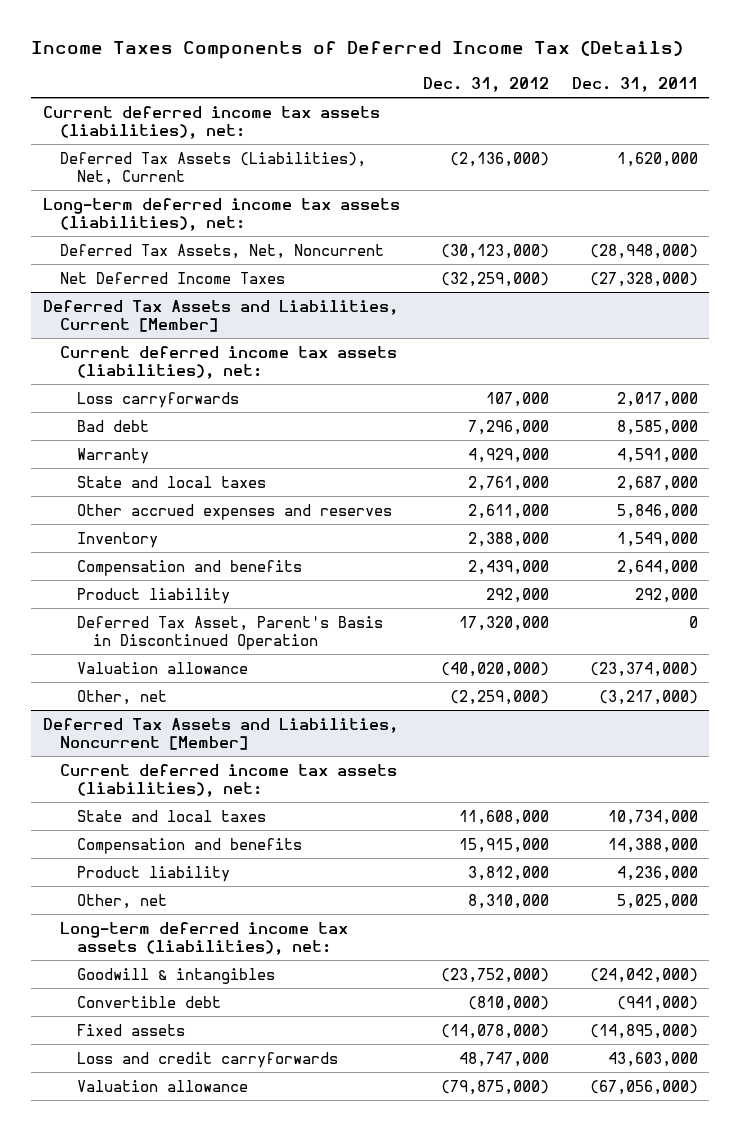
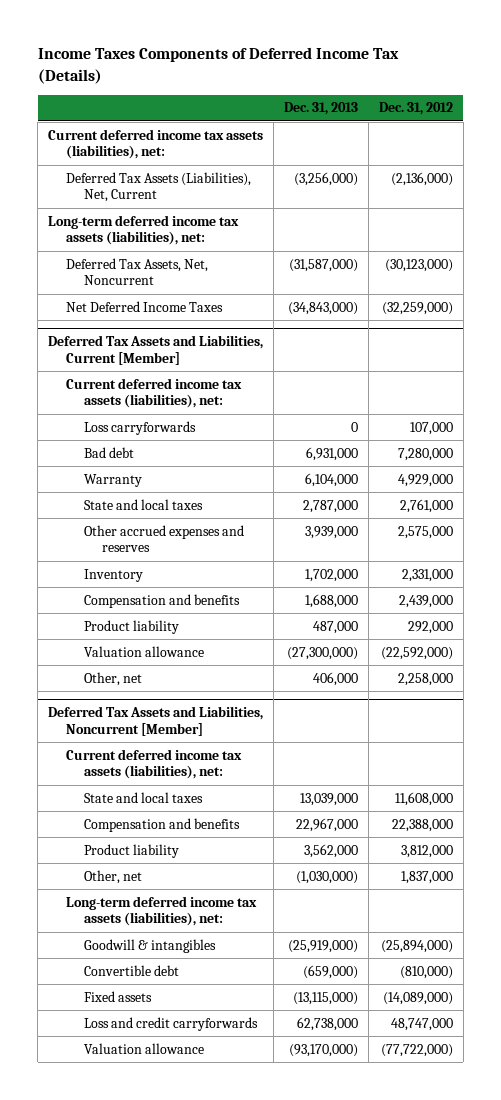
- | Dec. 31, 2012 | Dec. 31, 2011
+ | Dec. 31, 2013 | Dec. 31, 2012
@ Deferred Tax Assets and Liabilities, Current [Member]
- Bad debt | 7,296,000 | 8,585,000
+ Bad debt | 6,931,000 | 7,280,000
- Other accrued expenses and reserves | 2,611,000 | 5,846,000
- Inventory | 2,388,000 | 1,549,000
+ Other accrued expenses and reserves | 3,939,000 | 2,575,000
+ Inventory | 1,702,000 | 2,331,000
- Deferred Tax Asset, Parent's Basis in Discontinued Operation | 17,320,000 | 0
- Valuation allowance | (40,020,000) | (23,374,000)
- Other, net | (2,259,000) | (3,217,000)
+ Valuation allowance | (27,300,000) | (22,592,000)
+ Other, net | 406,000 | 2,258,000
@ Deferred Tax Assets and Liabilities, Noncurrent [Member]
- Compensation and benefits | 15,915,000 | 14,388,000
+ Compensation and benefits | 22,967,000 | 22,388,000
- Other, net | 8,310,000 | 5,025,000
+ Other, net | (1,030,000) | 1,837,000
- Goodwill & intangibles | (23,752,000) | (24,042,000)
+ Goodwill & intangibles | (25,919,000) | (25,894,000)
- Fixed assets | (14,078,000) | (14,895,000)
+ Fixed assets | (13,115,000) | (14,089,000)
- Valuation allowance | (79,875,000) | (67,056,000)
+ Valuation allowance | (93,170,000) | (77,722,000)

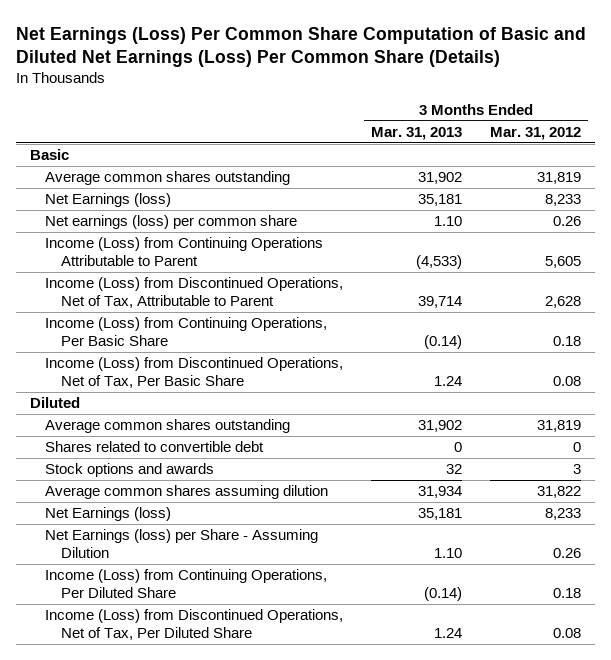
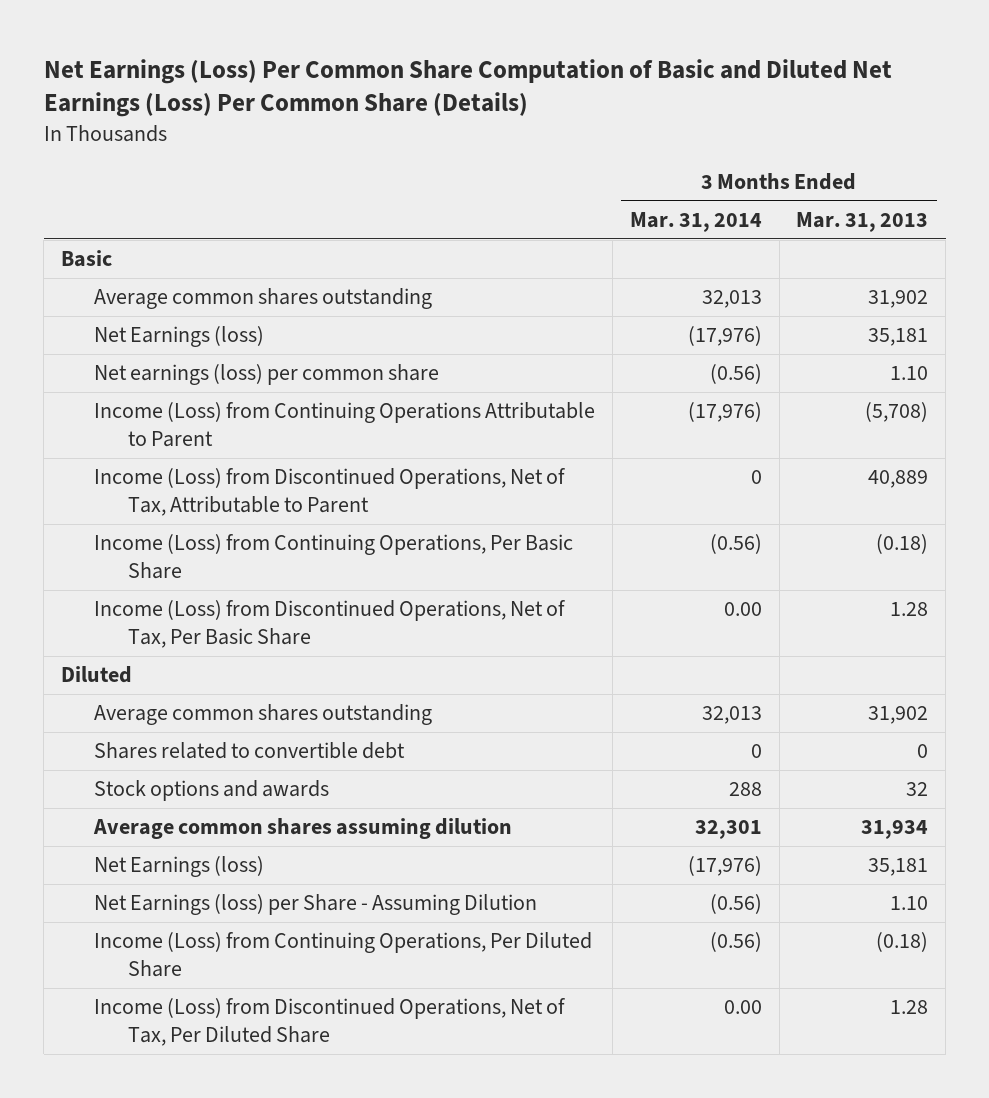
- | 3 Months Ended Mar. 31, 2013 | 3 Months Ended Mar. 31, 2012
+ | 3 Months Ended Mar. 31, 2014 | 3 Months Ended Mar. 31, 2013
- Income (Loss) from Continuing Operations Attributable to Parent | (4,533) | 5,605
- Income (Loss) from Discontinued Operations, Net of Tax, Attributable to Parent | 39,714 | 2,628
- Income (Loss) from Continuing Operations, Per Basic Share | (0.14) | 0.18
- Income (Loss) from Discontinued Operations, Net of Tax, Per Basic Share | 1.24 | 0.08
+ Income (Loss) from Continuing Operations Attributable to Parent | (17,976) | (5,708)
+ Income (Loss) from Discontinued Operations, Net of Tax, Attributable to Parent | 0 | 40,889
+ Income (Loss) from Continuing Operations, Per Basic Share | (0.56) | (0.18)
+ Income (Loss) from Discontinued Operations, Net of Tax, Per Basic Share | 0.00 | 1.28
- Income (Loss) from Continuing Operations, Per Diluted Share | (0.14) | 0.18
- Income (Loss) from Discontinued Operations, Net of Tax, Per Diluted Share | 1.24 | 0.08
+ Income (Loss) from Continuing Operations, Per Diluted Share | (0.56) | (0.18)
+ Income (Loss) from Discontinued Operations, Net of Tax, Per Diluted Share | 0.00 | 1.28

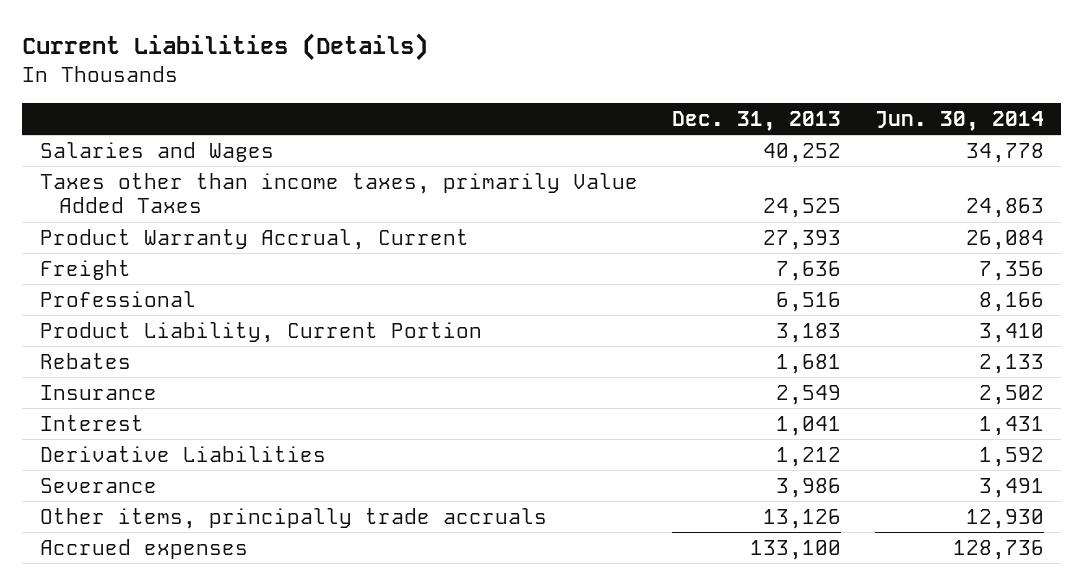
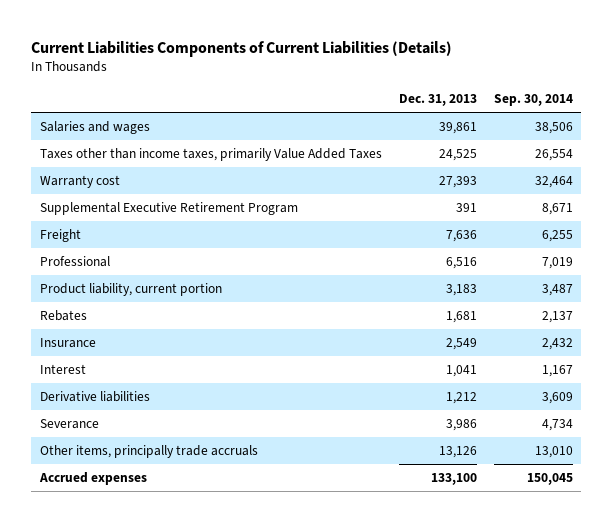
- Current Liabilities (Details)
+ Current Liabilities Components of Current Liabilities (Details)
- | Dec. 31, 2013 | Jun. 30, 2014
+ | Dec. 31, 2013 | Sep. 30, 2014
- Salaries and Wages | 40,252 | 34,778
+ Salaries and wages | 39,861 | 38,506
- Product Warranty Accrual, Current | 27,393 | 26,084
+ Warranty cost | 27,393 | 32,464
+ Supplemental Executive Retirement Program | 391 | 8,671
- Product Liability, Current Portion | 3,183 | 3,410
+ Product liability, current portion | 3,183 | 3,487
- Derivative Liabilities | 1,212 | 1,592
+ Derivative liabilities | 1,212 | 3,609

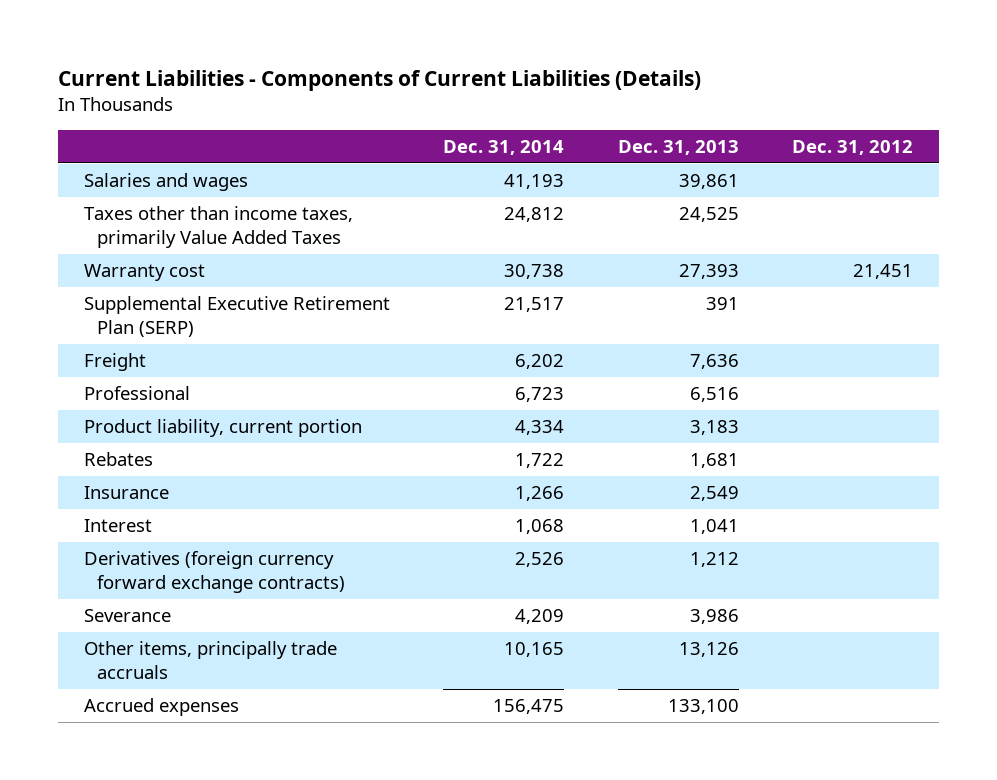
- Current Liabilities Components of Current Liabilities (Details)
+ Current Liabilities - Components of Current Liabilities (Details)
- | Dec. 31, 2013 | Sep. 30, 2014
+ | Dec. 31, 2014 | Dec. 31, 2013 | Dec. 31, 2012
- Supplemental Executive Retirement Program | 391 | 8,671
+ Supplemental Executive Retirement Plan (SERP) | 21,517 | 391 |
- Derivative liabilities | 1,212 | 3,609
+ Derivatives (foreign currency forward exchange contracts) | 2,526 | 1,212 |

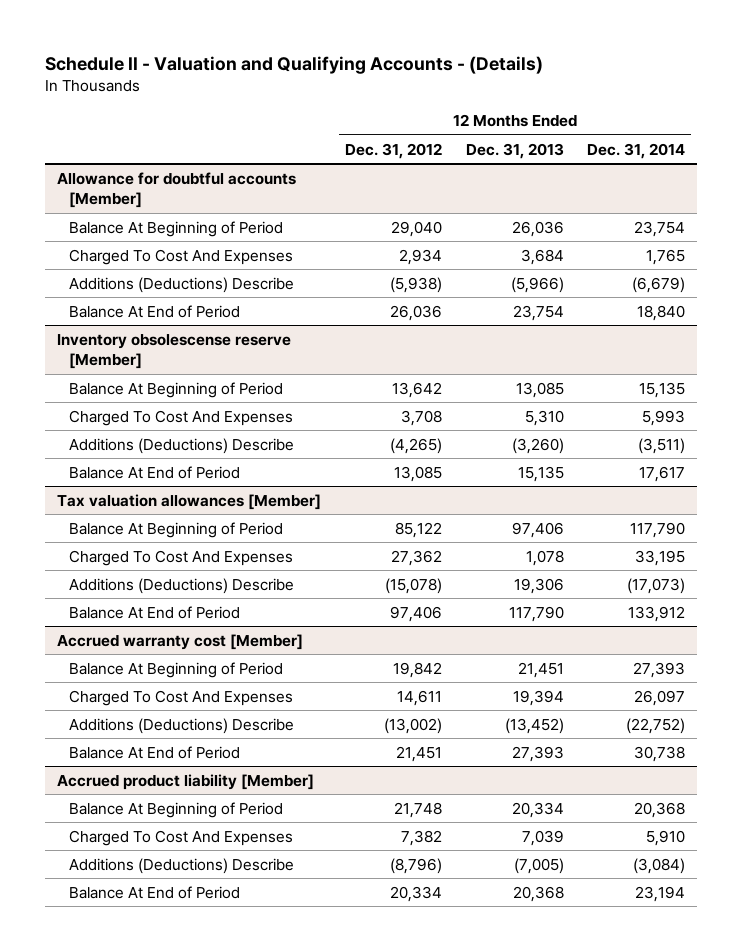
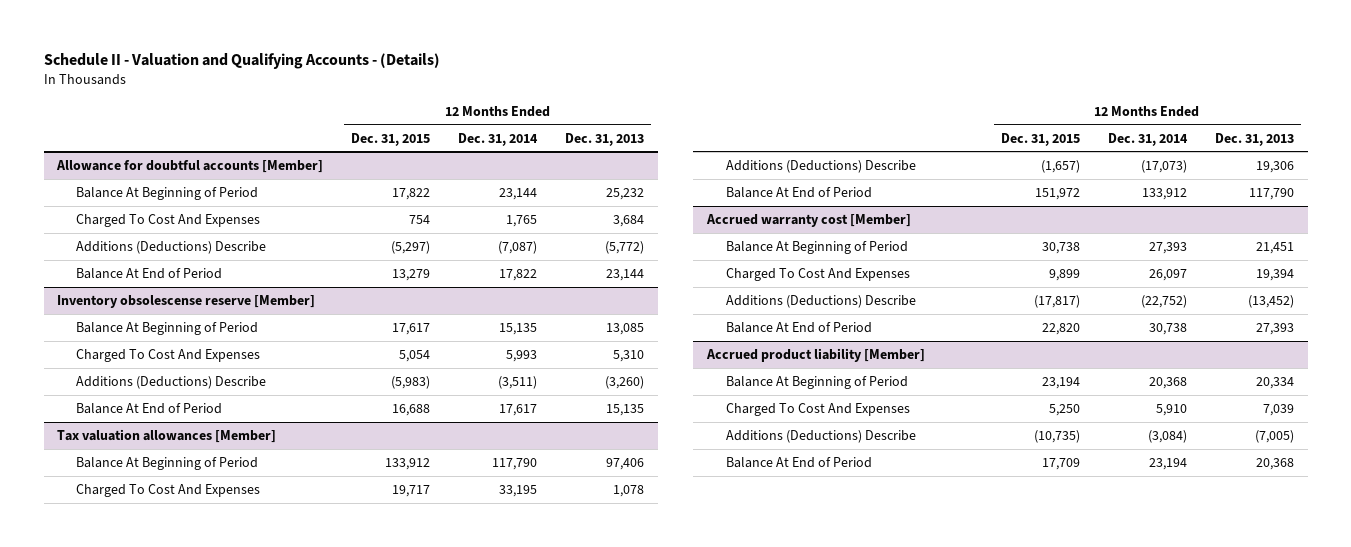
- | 12 Months Ended Dec. 31, 2012 | 12 Months Ended Dec. 31, 2013 | 12 Months Ended Dec. 31, 2014
+ | 12 Months Ended Dec. 31, 2015 | 12 Months Ended Dec. 31, 2014 | 12 Months Ended Dec. 31, 2013
@ Allowance for doubtful accounts [Member]
- Balance At Beginning of Period | 29,040 | 26,036 | 23,754
+ Balance At Beginning of Period | 17,822 | 23,144 | 25,232
- Additions (Deductions) Describe | (5,938) | (5,966) | (6,679)
- Balance At End of Period | 26,036 | 23,754 | 18,840
+ Additions (Deductions) Describe | (5,297) | (7,087) | (5,772)
+ Balance At End of Period | 13,279 | 17,822 | 23,144

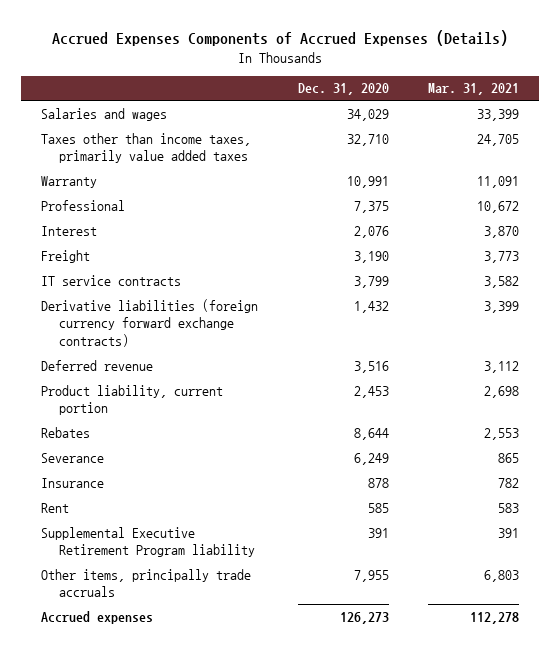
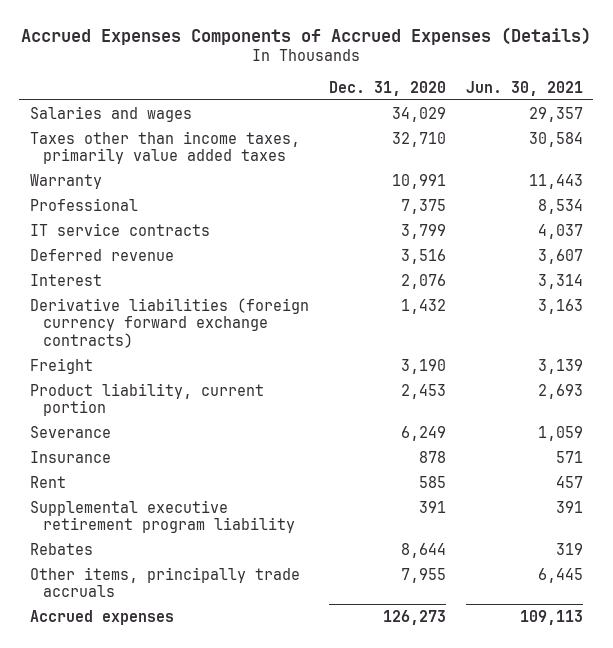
- | Dec. 31, 2020 | Mar. 31, 2021
+ | Dec. 31, 2020 | Jun. 30, 2021
moved down: Interest | 2,076 | 3,314
moved down: Derivative liabilities (foreign currency forward exchange contracts) | 1,432 | 3,163
moved down: Freight | 3,190 | 3,139
- Supplemental Executive Retirement Program liability | 391 | 391
+ Supplemental executive retirement program liability | 391 | 391
moved down: Rebates | 8,644 | 319

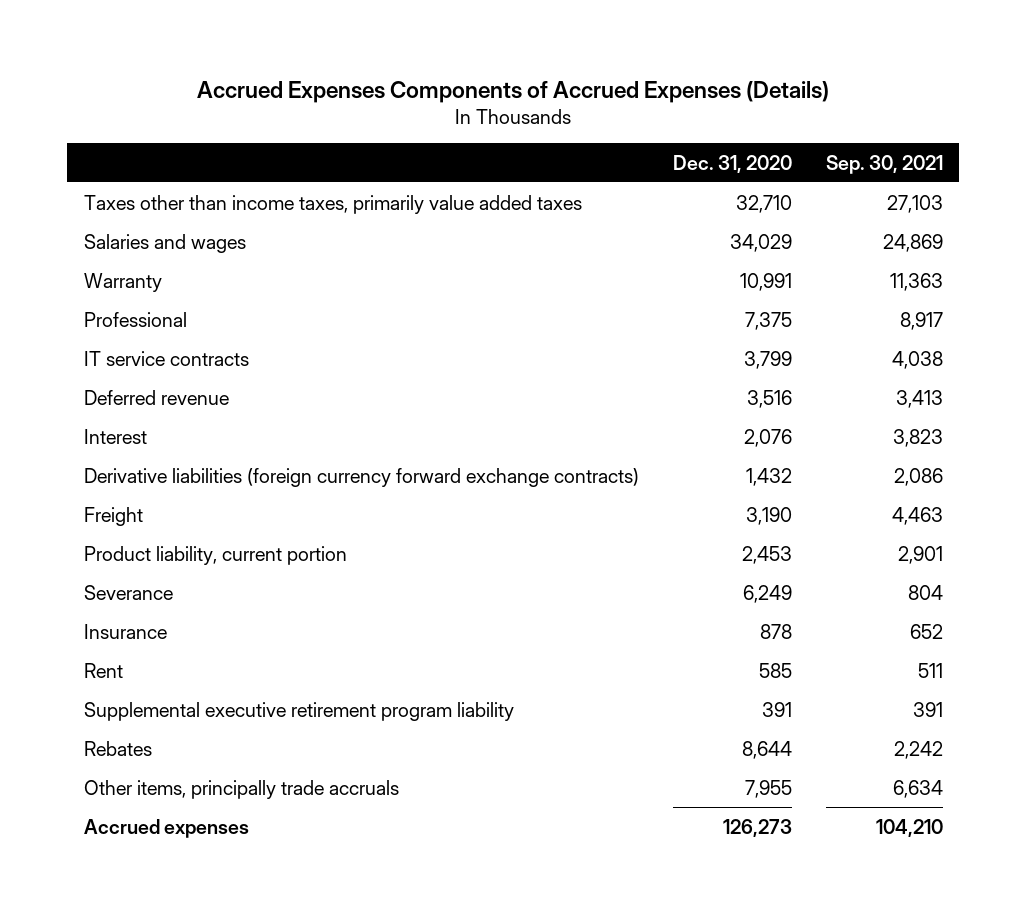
- | Dec. 31, 2020 | Jun. 30, 2021
+ | Dec. 31, 2020 | Sep. 30, 2021
moved down: Salaries and wages | 34,029 | 24,869

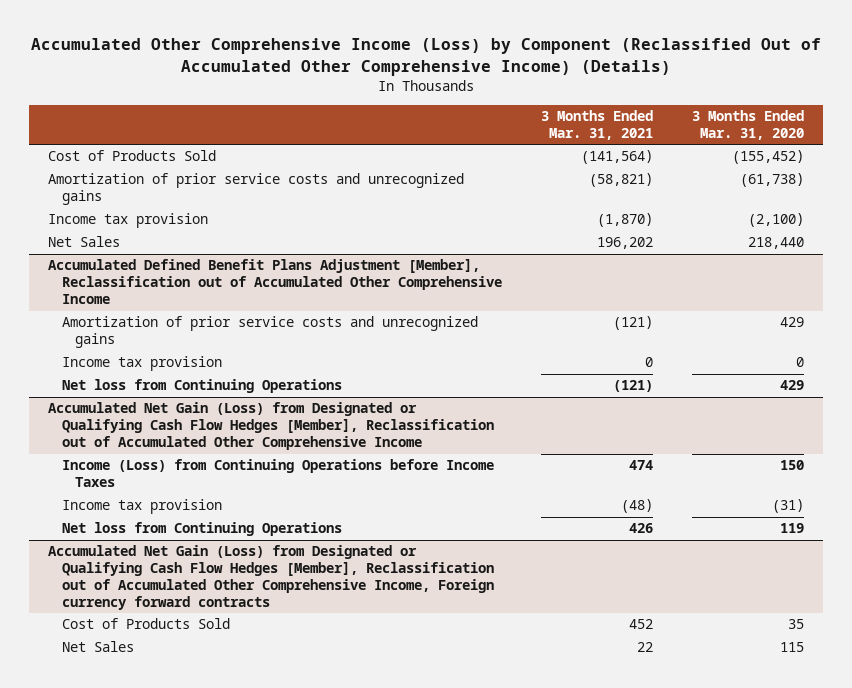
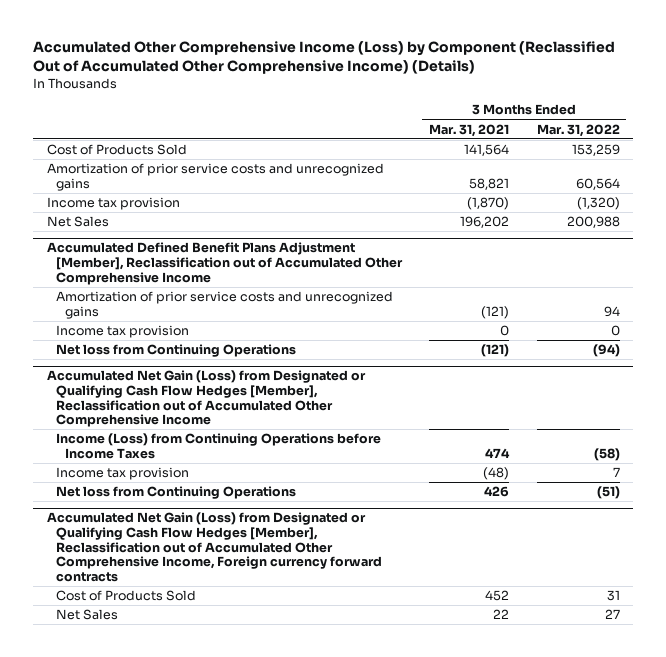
- | 3 Months Ended Mar. 31, 2021 | 3 Months Ended Mar. 31, 2020
+ | 3 Months Ended Mar. 31, 2021 | 3 Months Ended Mar. 31, 2022
- Cost of Products Sold | (141,564) | (155,452)
- Amortization of prior service costs and unrecognized gains | (58,821) | (61,738)
+ Cost of Products Sold | 141,564 | 153,259
+ Amortization of prior service costs and unrecognized gains | 58,821 | 60,564

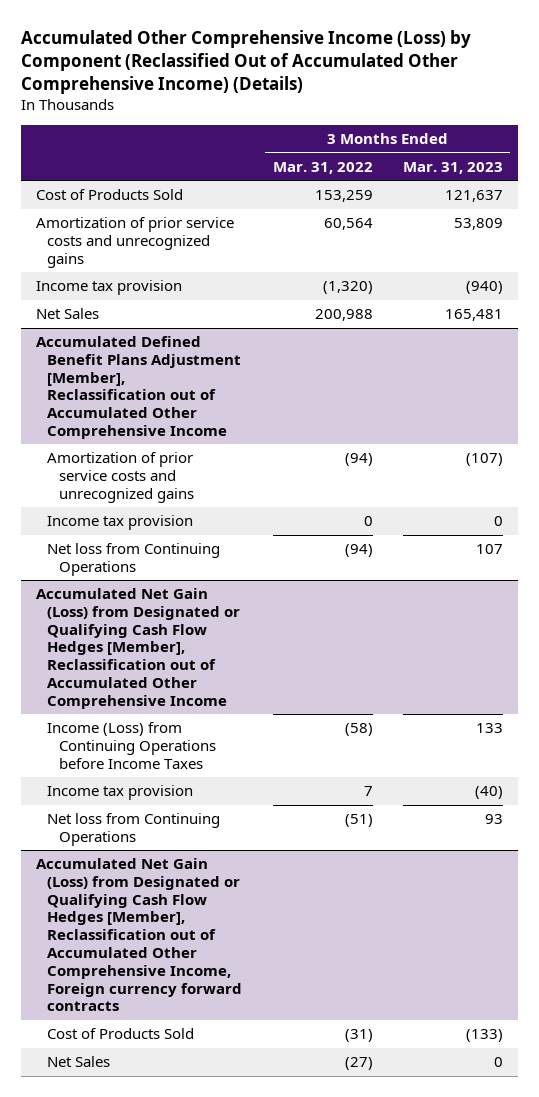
- | 3 Months Ended Mar. 31, 2021 | 3 Months Ended Mar. 31, 2022
+ | 3 Months Ended Mar. 31, 2022 | 3 Months Ended Mar. 31, 2023
@ Accumulated Defined Benefit Plans Adjustment [Member], Reclassification out of Accumulated Other Comprehensive Income
- Amortization of prior service costs and unrecognized gains | (121) | 94
+ Amortization of prior service costs and unrecognized gains | (94) | (107)
@ Accumulated Net Gain (Loss) from Designated or Qualifying Cash Flow Hedges [Member], Reclassification out of Accumulated Other Comprehensive Income, Foreign currency forward contracts
- Cost of Products Sold | 452 | 31
- Net Sales | 22 | 27
+ Cost of Products Sold | (31) | (133)
+ Net Sales | (27) | 0

